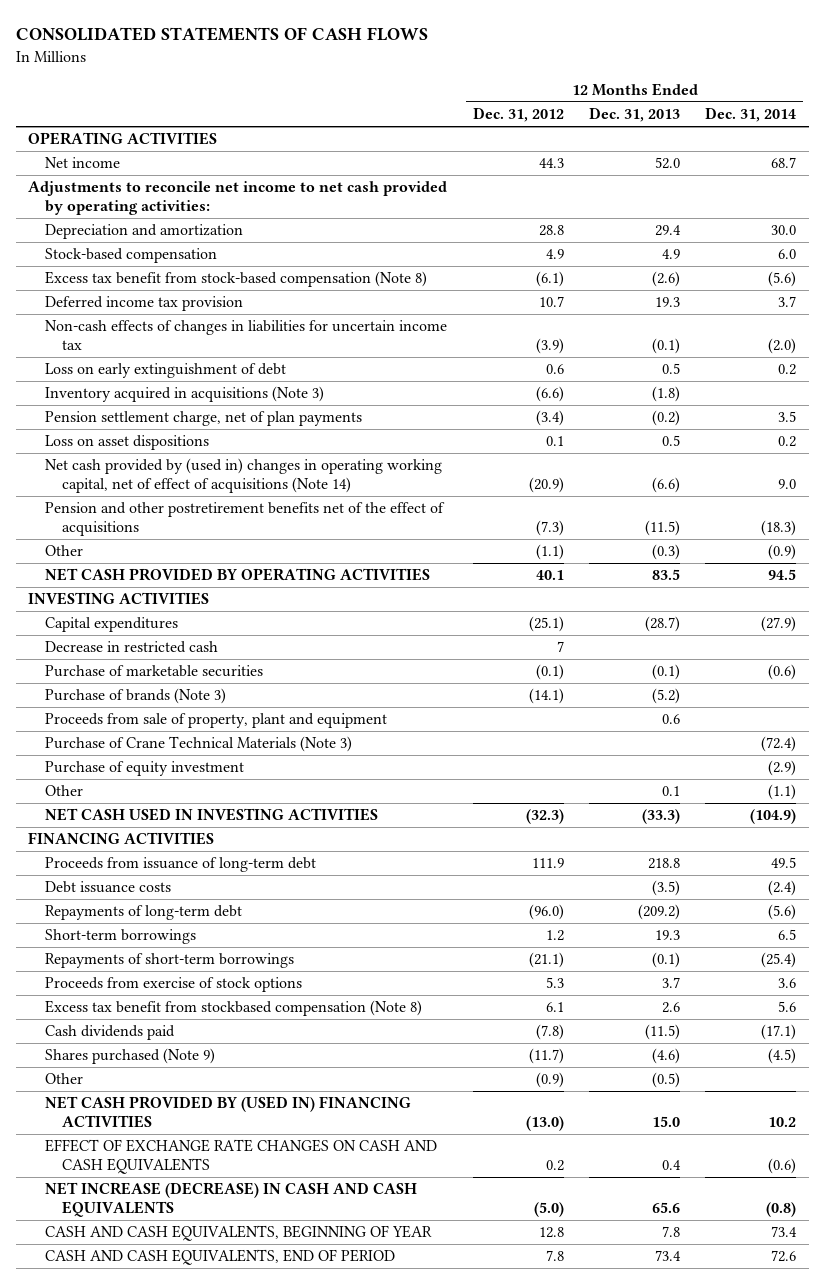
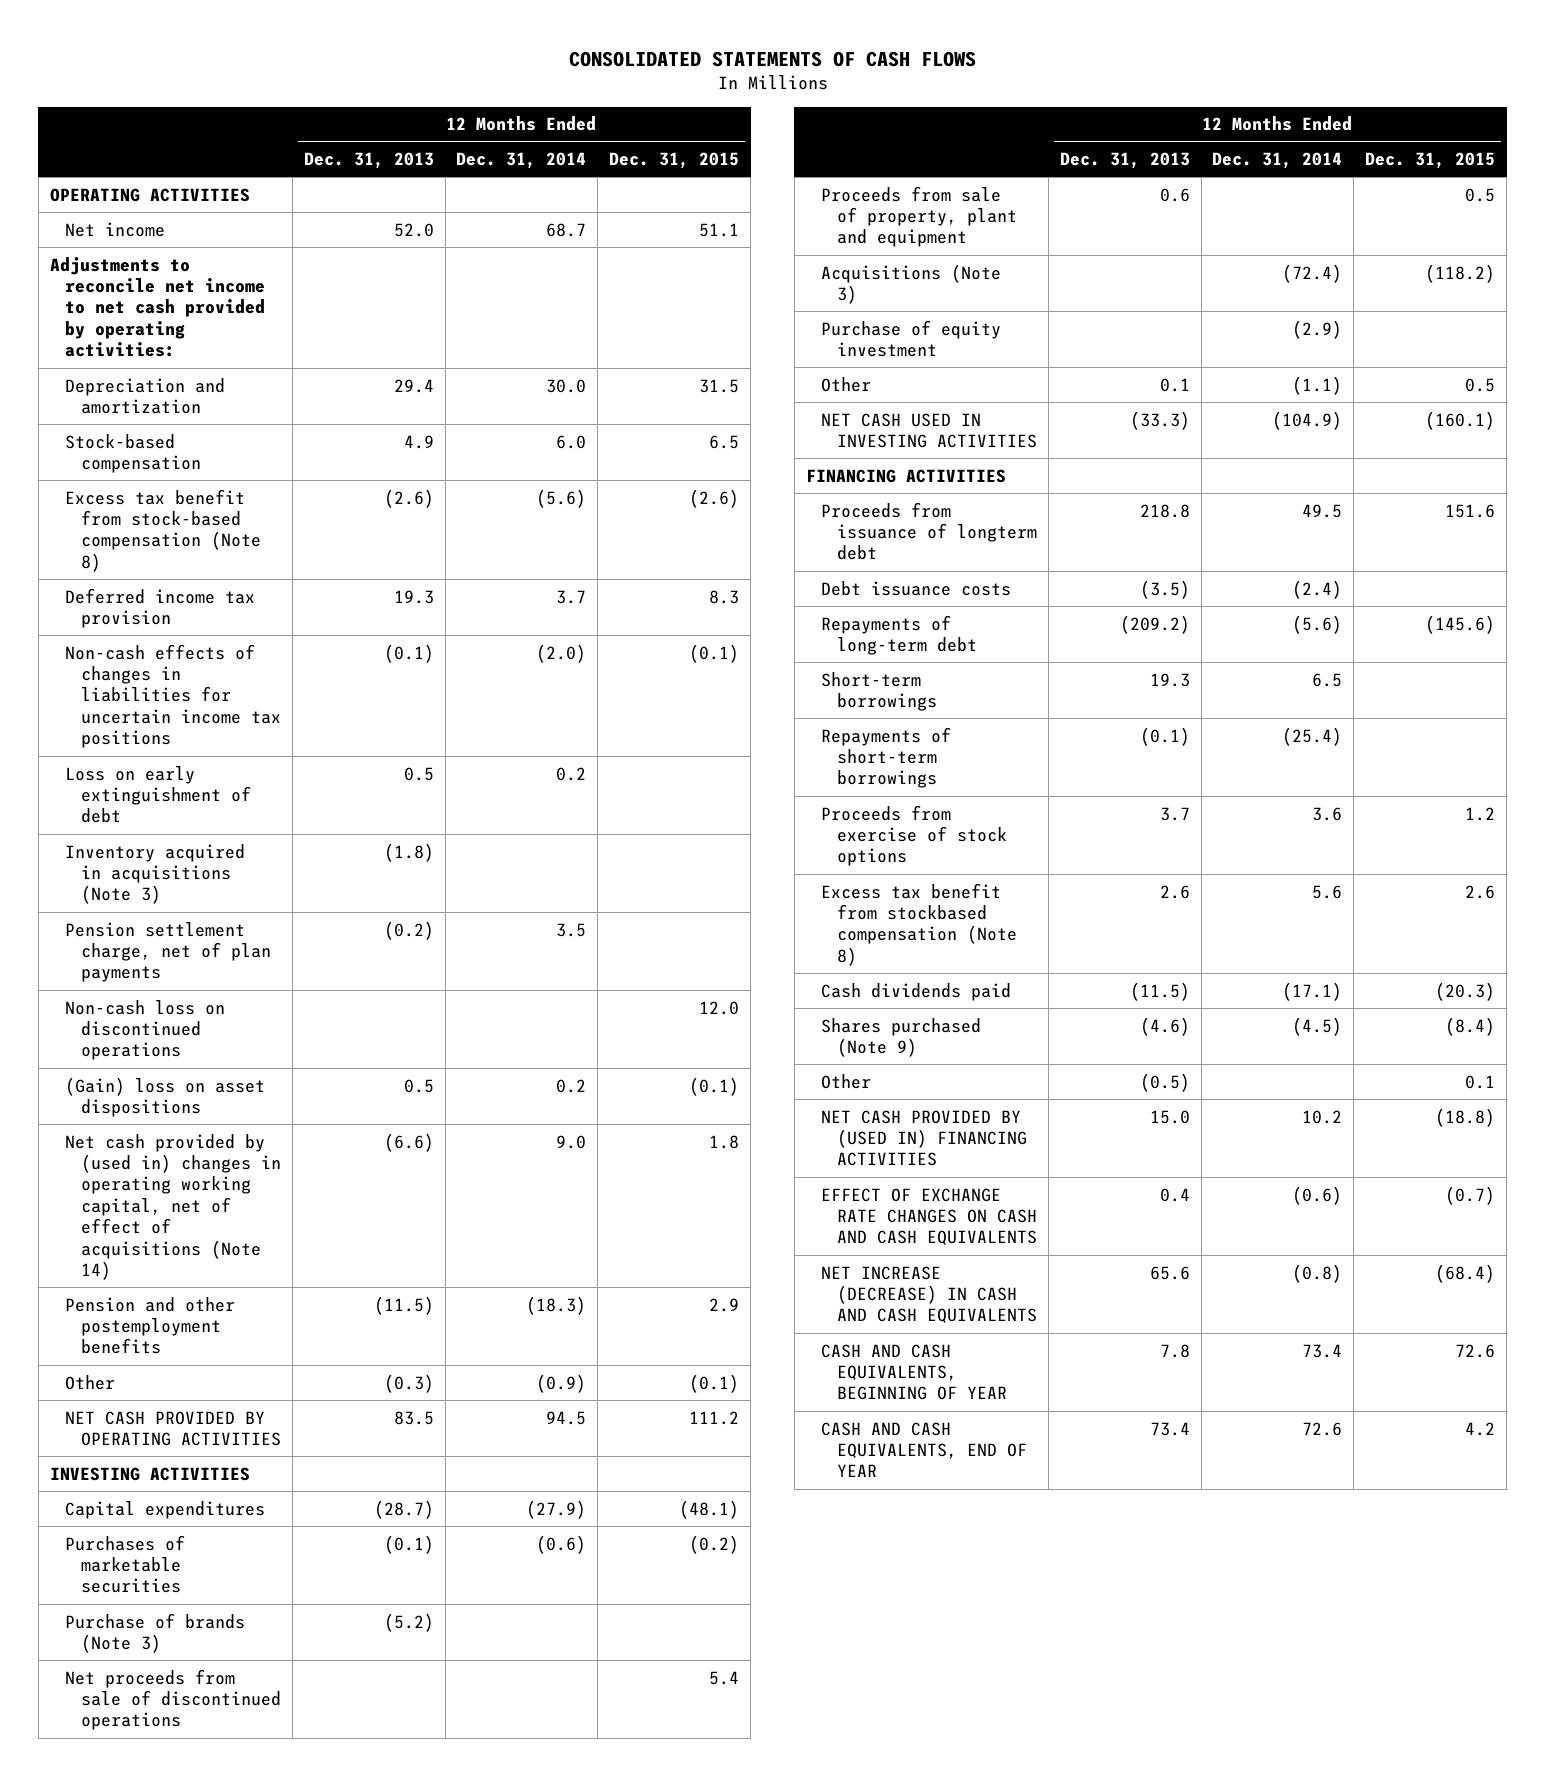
- | 12 Months Ended Dec. 31, 2012 | 12 Months Ended Dec. 31, 2013 | 12 Months Ended Dec. 31, 2014
+ | 12 Months Ended Dec. 31, 2013 | 12 Months Ended Dec. 31, 2014 | 12 Months Ended Dec. 31, 2015
- Non-cash effects of changes in liabilities for uncertain income tax | (3.9) | (0.1) | (2.0)
+ Non-cash effects of changes in liabilities for uncertain income tax positions | (0.1) | (2.0) | (0.1)
- Loss on asset dispositions | 0.1 | 0.5 | 0.2
+ Non-cash loss on discontinued operations | | | 12.0
+ (Gain) loss on asset dispositions | 0.5 | 0.2 | (0.1)
- Pension and other postretirement benefits net of the effect of acquisitions | (7.3) | (11.5) | (18.3)
+ Pension and other postemployment benefits | (11.5) | (18.3) | 2.9
- Decrease in restricted cash | 7 | |
- Purchase of marketable securities | (0.1) | (0.1) | (0.6)
+ Purchases of marketable securities | (0.1) | (0.6) | (0.2)
+ Net proceeds from sale of discontinued operations | | | 5.4
- Purchase of Crane Technical Materials (Note 3) | | | (72.4)
+ Acquisitions (Note 3) | | (72.4) | (118.2)
- Proceeds from issuance of long-term debt | 111.9 | 218.8 | 49.5
+ Proceeds from issuance of longterm debt | 218.8 | 49.5 | 151.6
- CASH AND CASH EQUIVALENTS, END OF PERIOD | 7.8 | 73.4 | 72.6
+ CASH AND CASH EQUIVALENTS, END OF YEAR | 73.4 | 72.6 | 4.2

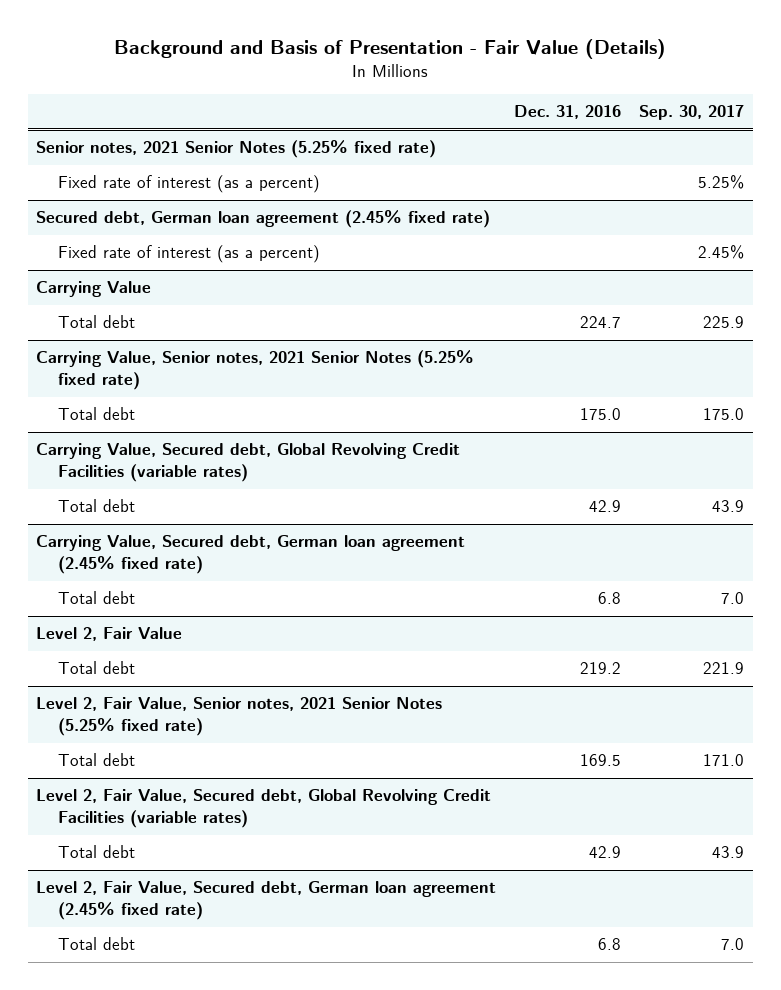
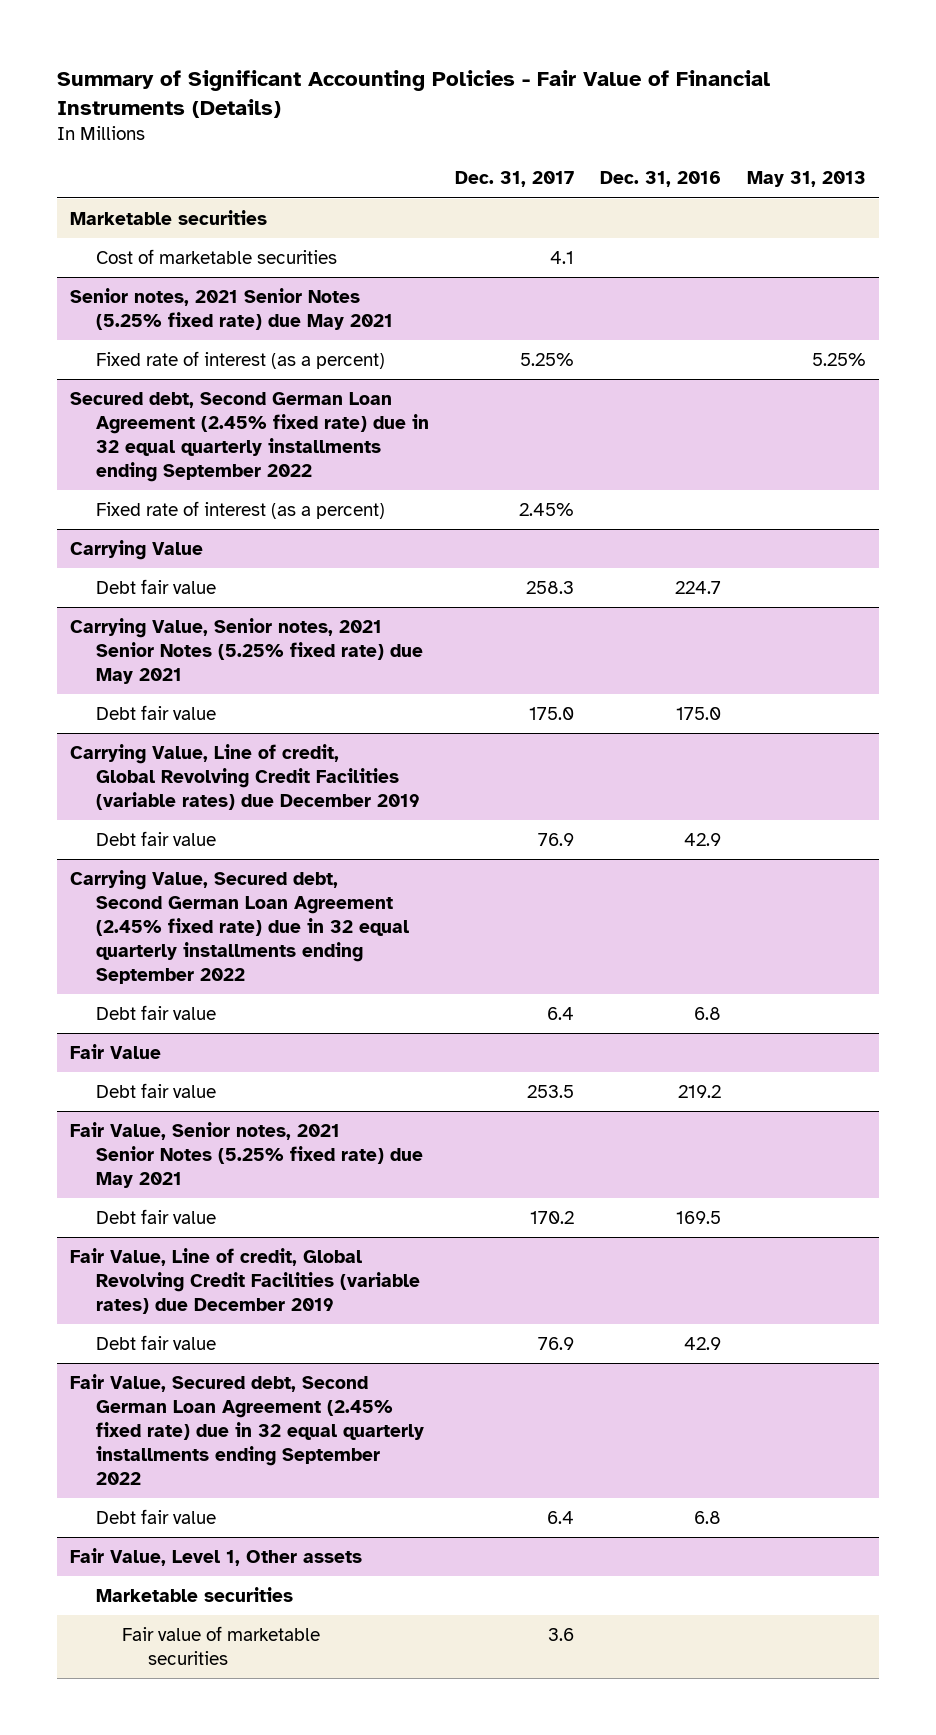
- Background and Basis of Presentation - Fair Value (Details)
+ Summary of Significant Accounting Policies - Fair Value of Financial Instruments (Details)
- | Dec. 31, 2016 | Sep. 30, 2017
+ | Dec. 31, 2017 | Dec. 31, 2016 | May 31, 2013
- Senior notes, 2021 Senior Notes (5.25% fixed rate)
+ Marketable securities
+ Cost of marketable securities | 4.1 | |
+ Senior notes, 2021 Senior Notes (5.25% fixed rate) due May 2021
- Secured debt, German loan agreement (2.45% fixed rate)
+ Secured debt, Second German Loan Agreement (2.45% fixed rate) due in 32 equal quarterly installments ending September 2022
@ Carrying Value
- Total debt | 224.7 | 225.9
- Carrying Value, Senior notes, 2021 Senior Notes (5.25% fixed rate)
- Total debt | 175.0 | 175.0
- Carrying Value, Secured debt, Global Revolving Credit Facilities (variable rates)
- Total debt | 42.9 | 43.9
- Carrying Value, Secured debt, German loan agreement (2.45% fixed rate)
- Total debt | 6.8 | 7.0
- Level 2, Fair Value
- Total debt | 219.2 | 221.9
- Level 2, Fair Value, Senior notes, 2021 Senior Notes (5.25% fixed rate)
- Total debt | 169.5 | 171.0
- Level 2, Fair Value, Secured debt, Global Revolving Credit Facilities (variable rates)
- Total debt | 42.9 | 43.9
- Level 2, Fair Value, Secured debt, German loan agreement (2.45% fixed rate)
- Total debt | 6.8 | 7.0
@ Carrying Value
+ Debt fair value | 258.3 | 224.7 |
+ Carrying Value, Senior notes, 2021 Senior Notes (5.25% fixed rate) due May 2021
+ Debt fair value | 175.0 | 175.0 |
+ Carrying Value, Line of credit, Global Revolving Credit Facilities (variable rates) due December 2019
+ Debt fair value | 76.9 | 42.9 |
+ Carrying Value, Secured debt, Second German Loan Agreement (2.45% fixed rate) due in 32 equal quarterly installments ending September 2022
+ Debt fair value | 6.4 | 6.8 |
+ Fair Value
+ Debt fair value | 253.5 | 219.2 |
+ Fair Value, Senior notes, 2021 Senior Notes (5.25% fixed rate) due May 2021
+ Debt fair value | 170.2 | 169.5 |
+ Fair Value, Line of credit, Global Revolving Credit Facilities (variable rates) due December 2019
+ Debt fair value | 76.9 | 42.9 |
+ Fair Value, Secured debt, Second German Loan Agreement (2.45% fixed rate) due in 32 equal quarterly installments ending September 2022
+ Debt fair value | 6.4 | 6.8 |
+ Fair Value, Level 1, Other assets
+ Marketable securities
+ Fair value of marketable securities | 3.6 | |

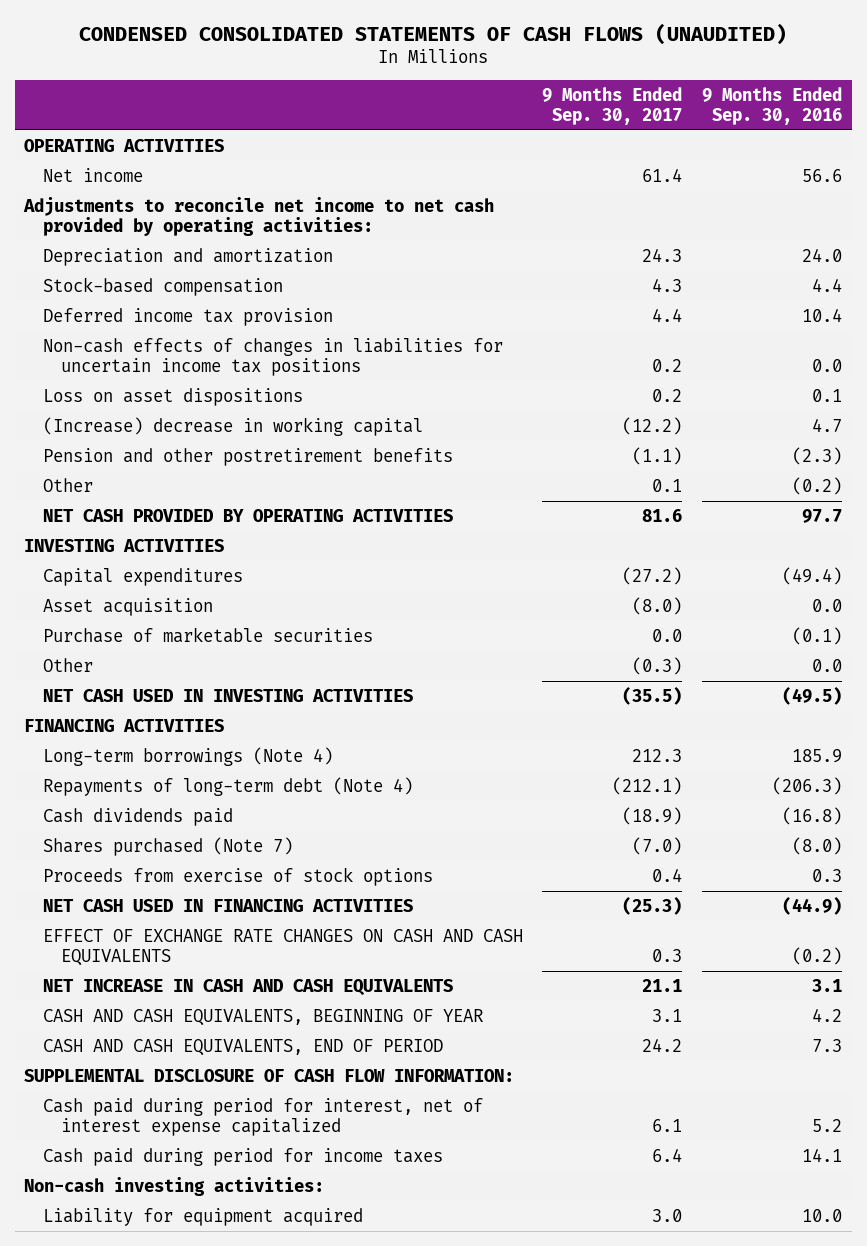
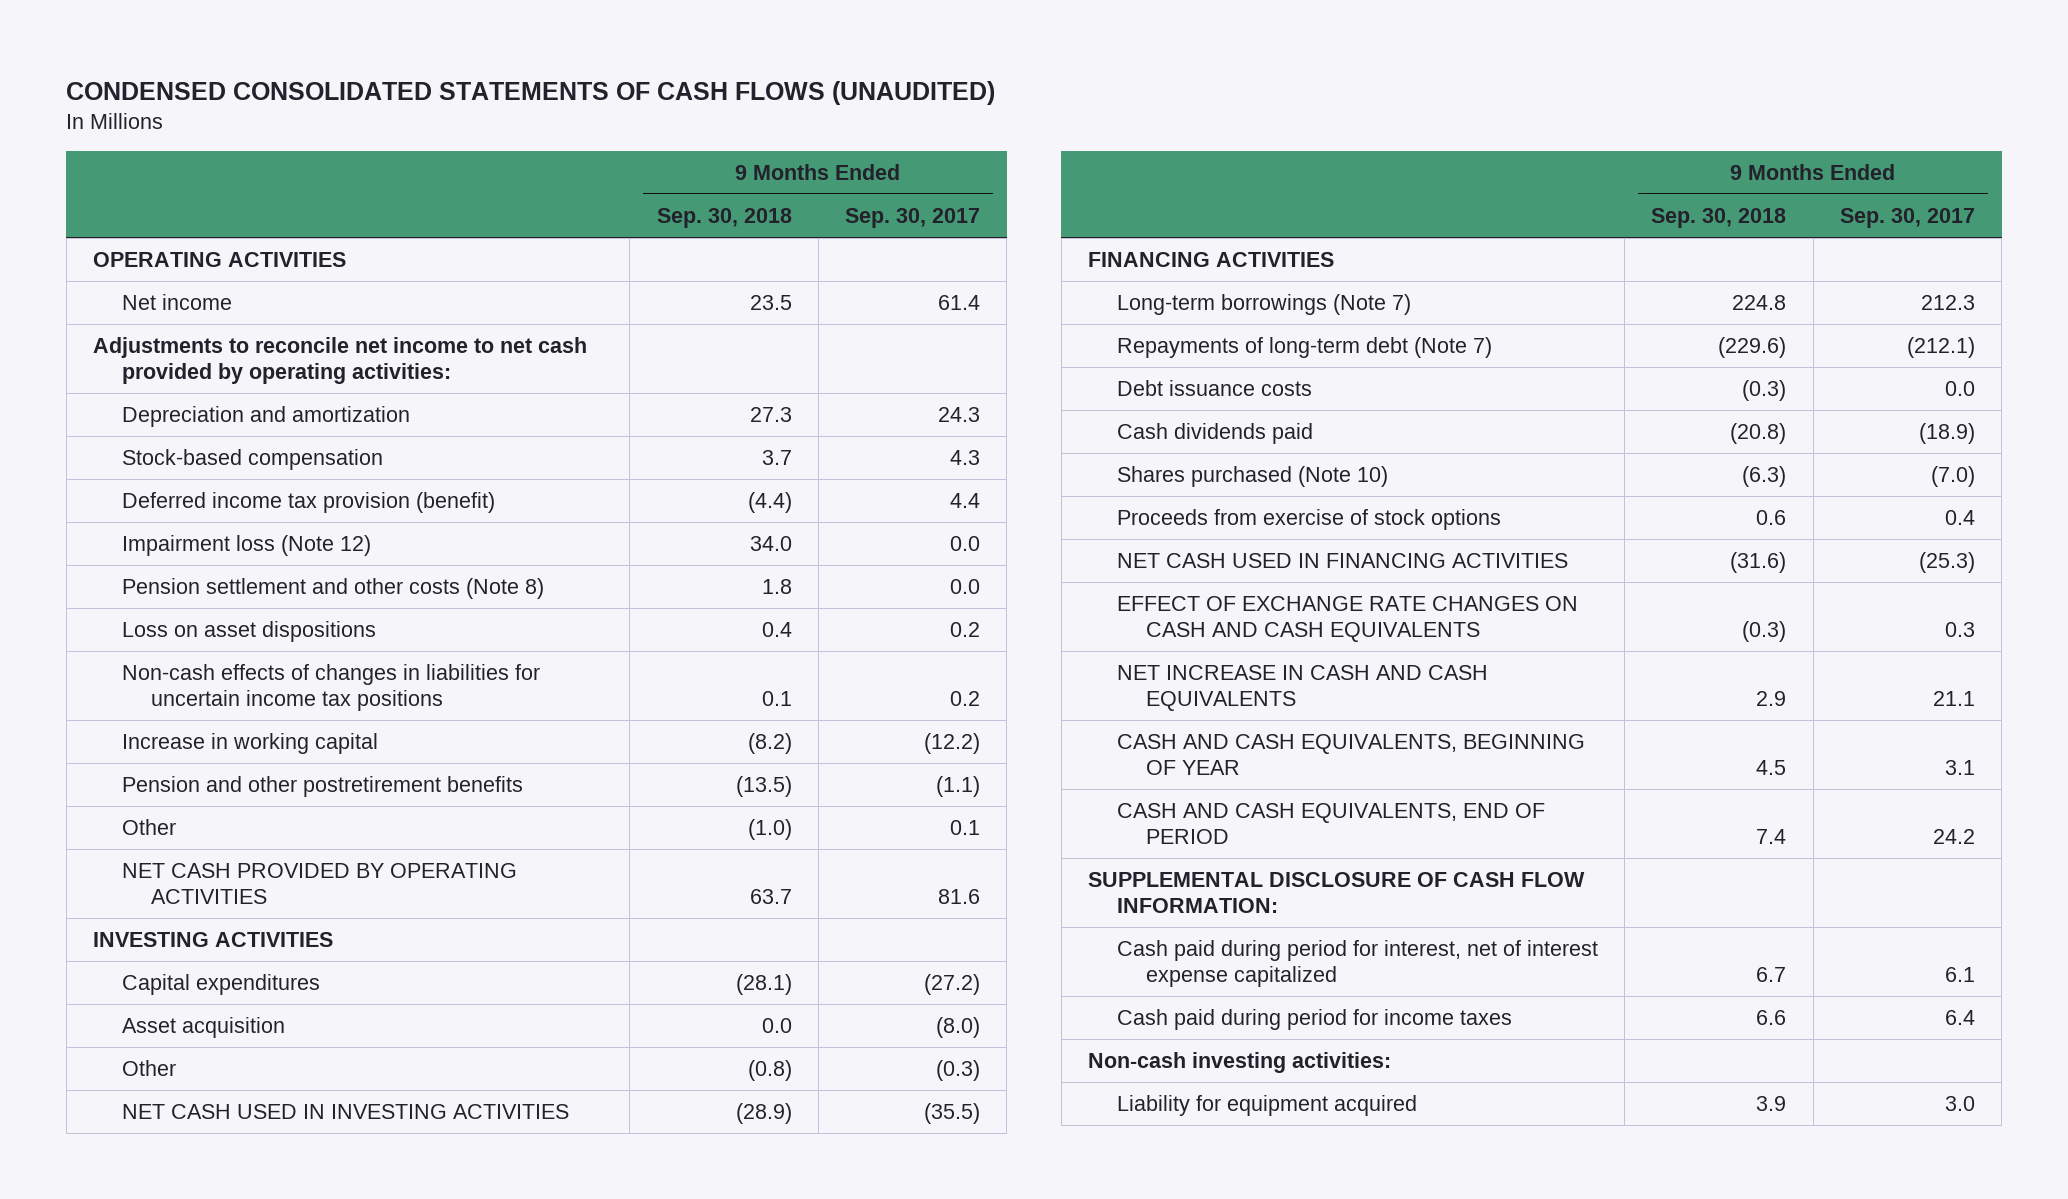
- | 9 Months Ended Sep. 30, 2017 | 9 Months Ended Sep. 30, 2016
+ | 9 Months Ended Sep. 30, 2018 | 9 Months Ended Sep. 30, 2017
- Deferred income tax provision | 4.4 | 10.4
+ Deferred income tax provision (benefit) | (4.4) | 4.4
+ Impairment loss (Note 12) | 34.0 | 0.0
+ Pension settlement and other costs (Note 8) | 1.8 | 0.0
- (Increase) decrease in working capital | (12.2) | 4.7
moved down: Non-cash effects of changes in liabilities for uncertain income tax positions | 0.1 | 0.2
+ Increase in working capital | (8.2) | (12.2)
- Purchase of marketable securities | 0.0 | (0.1)
- Long-term borrowings (Note 4) | 212.3 | 185.9
- Repayments of long-term debt (Note 4) | (212.1) | (206.3)
+ Long-term borrowings (Note 7) | 224.8 | 212.3
+ Repayments of long-term debt (Note 7) | (229.6) | (212.1)
+ Debt issuance costs | (0.3) | 0.0
- Shares purchased (Note 7) | (7.0) | (8.0)
+ Shares purchased (Note 10) | (6.3) | (7.0)

